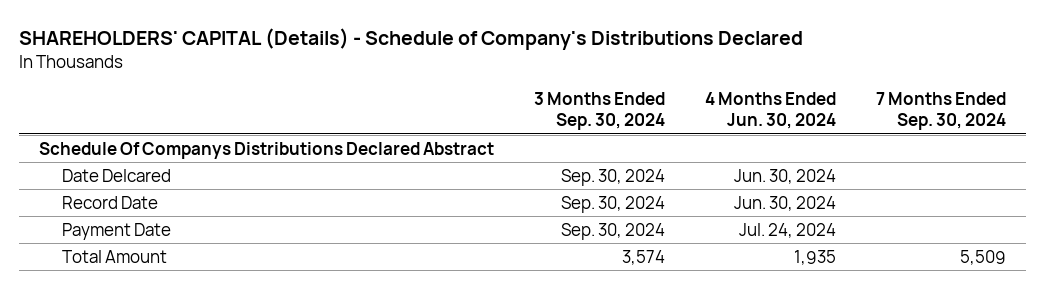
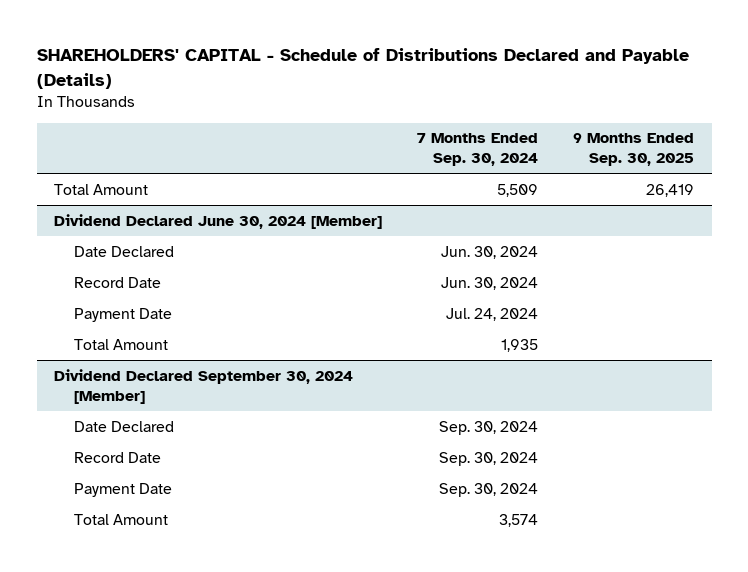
- SHAREHOLDERS' CAPITAL (Details) - Schedule of Company's Distributions Declared
+ SHAREHOLDERS' CAPITAL - Schedule of Distributions Declared and Payable (Details)
- | 3 Months Ended Sep. 30, 2024 | 4 Months Ended Jun. 30, 2024 | 7 Months Ended Sep. 30, 2024
+ | 7 Months Ended Sep. 30, 2024 | 9 Months Ended Sep. 30, 2025
- Schedule Of Companys Distributions Declared Abstract
- Date Delcared | Sep. 30, 2024 | Jun. 30, 2024 |
- Record Date | Sep. 30, 2024 | Jun. 30, 2024 |
- Payment Date | Sep. 30, 2024 | Jul. 24, 2024 |
+ Dividend Declared June 30, 2024 [Member]
+ Date Declared | Jun. 30, 2024 |
+ Record Date | Jun. 30, 2024 |
+ Payment Date | Jul. 24, 2024 |
+ Total Amount | 1,935 |
+ Dividend Declared September 30, 2024 [Member]
+ Date Declared | Sep. 30, 2024 |
+ Record Date | Sep. 30, 2024 |
+ Payment Date | Sep. 30, 2024 |
+ Total Amount | 3,574 |

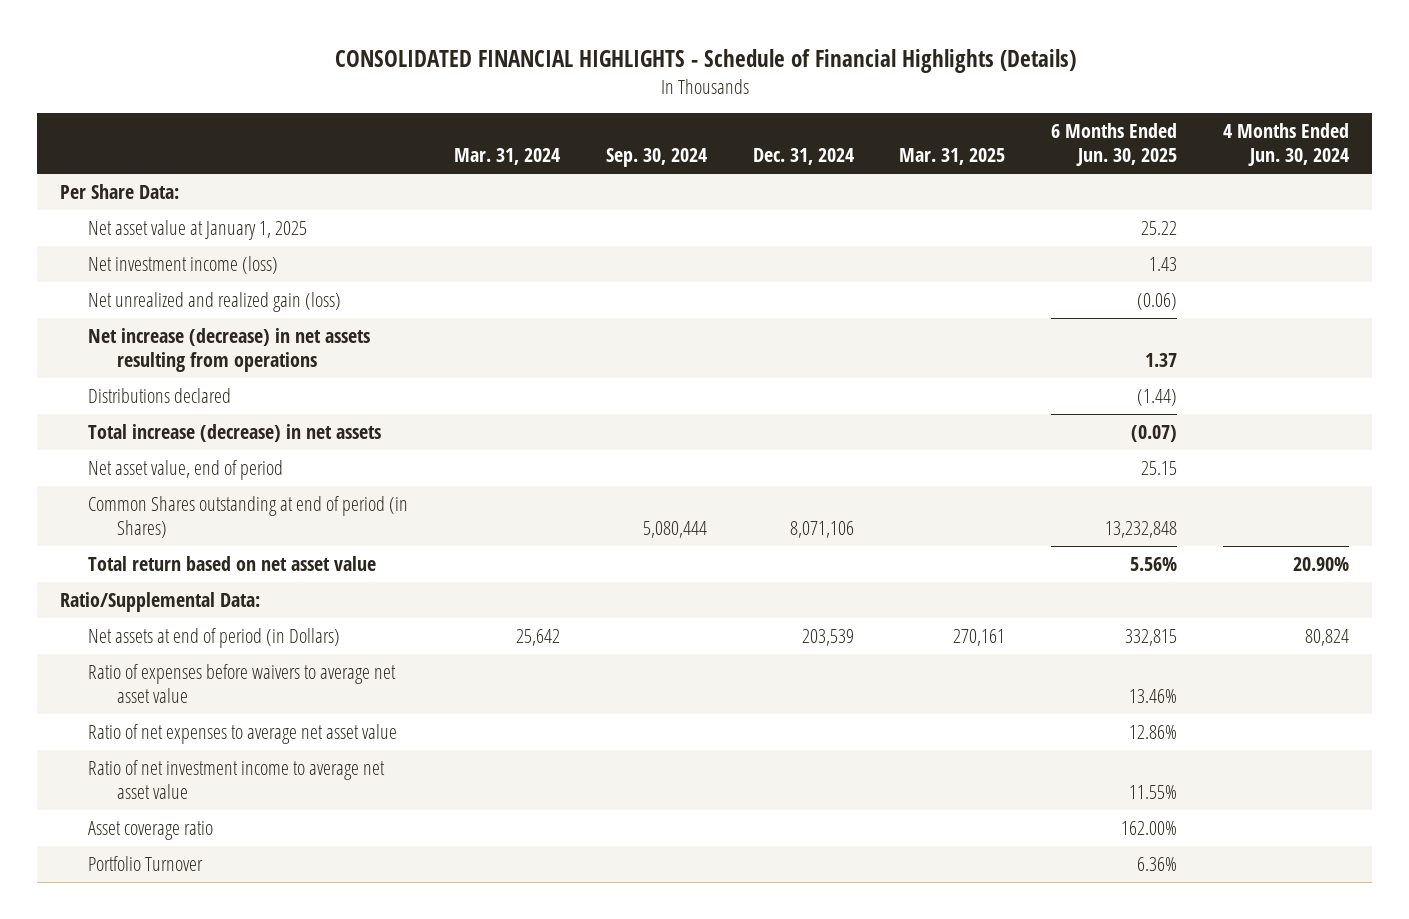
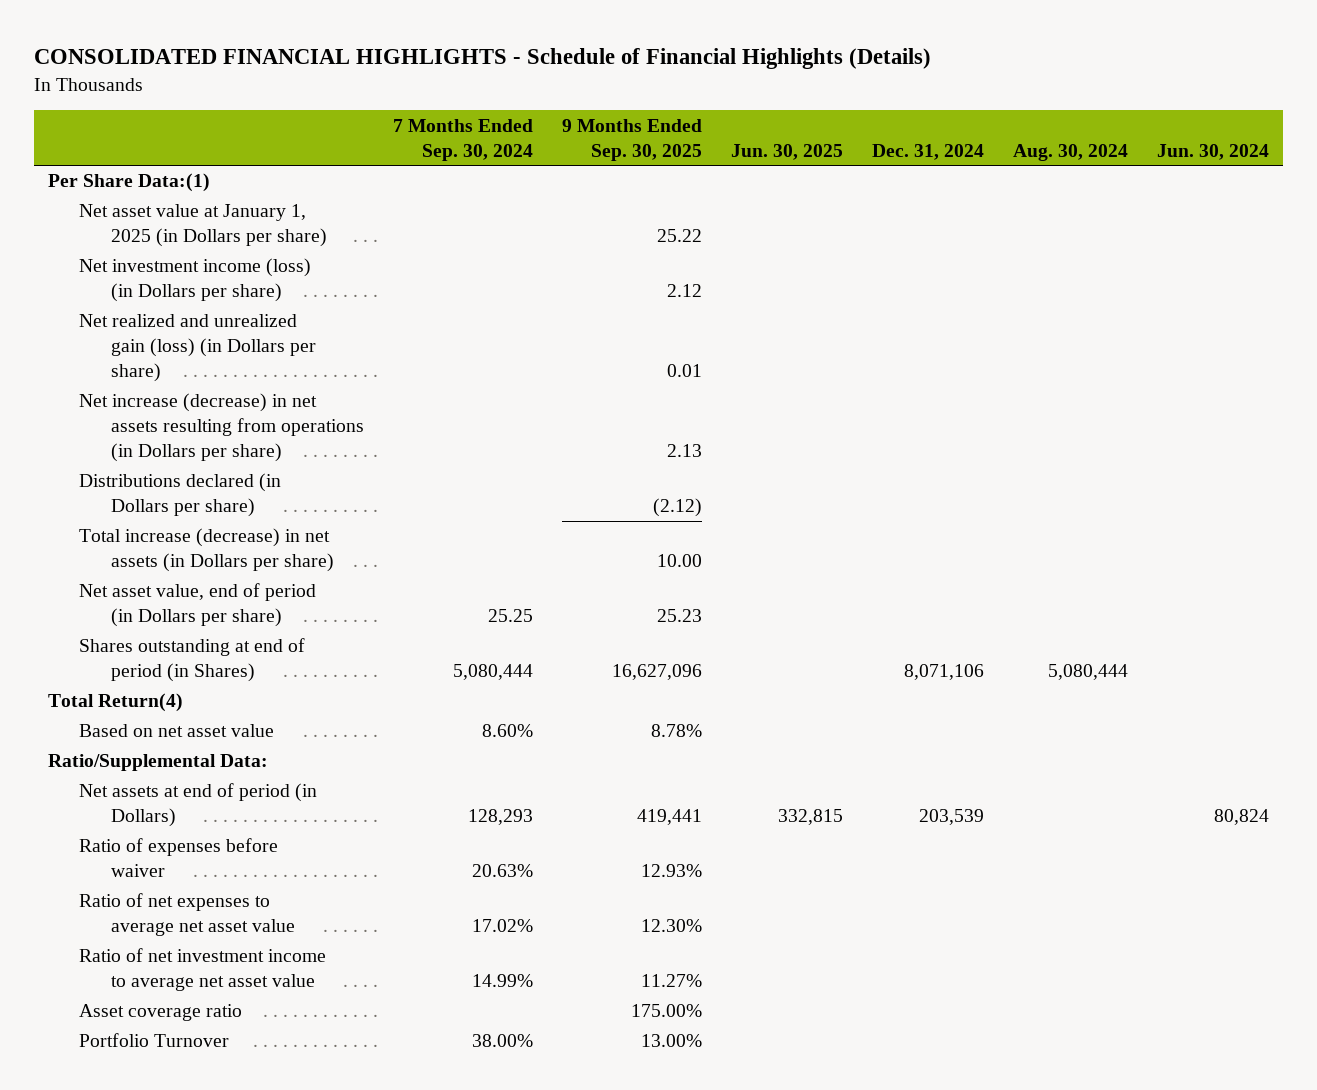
- | Mar. 31, 2024 | Sep. 30, 2024 | Dec. 31, 2024 | Mar. 31, 2025 | 6 Months Ended Jun. 30, 2025 | 4 Months Ended Jun. 30, 2024
+ | 7 Months Ended Sep. 30, 2024 | 9 Months Ended Sep. 30, 2025 | Jun. 30, 2025 | Dec. 31, 2024 | Aug. 30, 2024 | Jun. 30, 2024
- Per Share Data:
- Net asset value at January 1, 2025 | | | | | 25.22 |
- Net investment income (loss) | | | | | 1.43 |
- Net unrealized and realized gain (loss) | | | | | (0.06) |
- Net increase (decrease) in net assets resulting from operations | | | | | 1.37 |
- Distributions declared | | | | | (1.44) |
- Total increase (decrease) in net assets | | | | | (0.07) |
- Net asset value, end of period | | | | | 25.15 |
- Common Shares outstanding at end of period (in Shares) | | 5,080,444 | 8,071,106 | | 13,232,848 |
- Total return based on net asset value | | | | | 5.56% | 20.90%
+ Per Share Data:(1)
+ Net asset value at January 1, 2025 (in Dollars per share) | | 25.22 | | | |
+ Net investment income (loss) (in Dollars per share) | | 2.12 | | | |
+ Net realized and unrealized gain (loss) (in Dollars per share) | | 0.01 | | | |
+ Net increase (decrease) in net assets resulting from operations (in Dollars per share) | | 2.13 | | | |
+ Distributions declared (in Dollars per share) | | (2.12) | | | |
+ Total increase (decrease) in net assets (in Dollars per share) | | 10.00 | | | |
+ Net asset value, end of period (in Dollars per share) | 25.25 | 25.23 | | | |
+ Shares outstanding at end of period (in Shares) | 5,080,444 | 16,627,096 | | 8,071,106 | 5,080,444 |
+ Total Return(4)
+ Based on net asset value | 8.60% | 8.78% | | | |
- Ratio of expenses before waivers to average net asset value | | | | | 13.46% |
+ Ratio of expenses before waiver | 20.63% | 12.93% | | | |

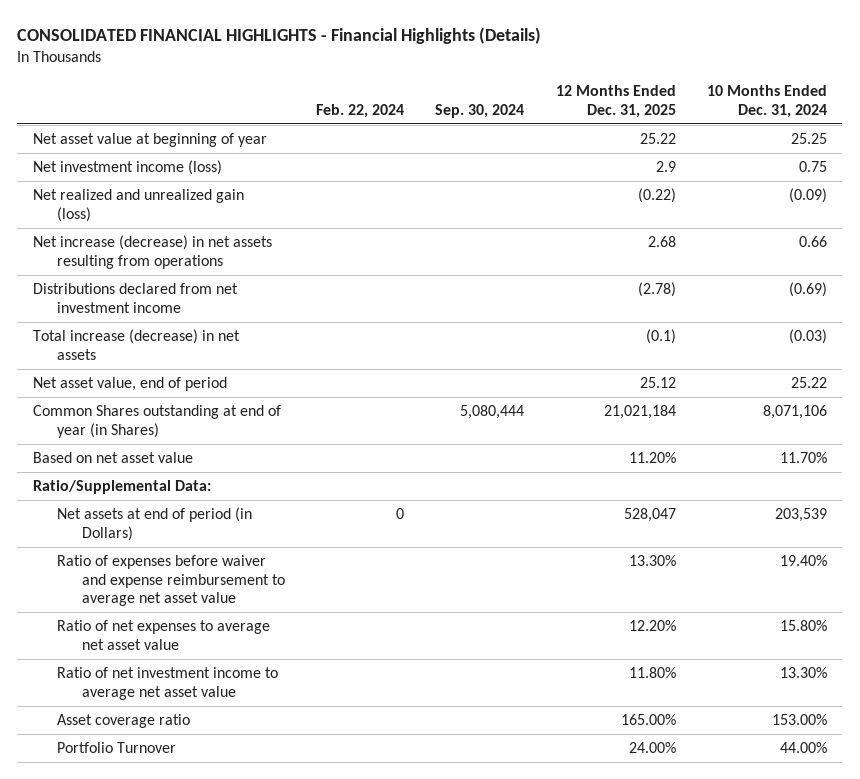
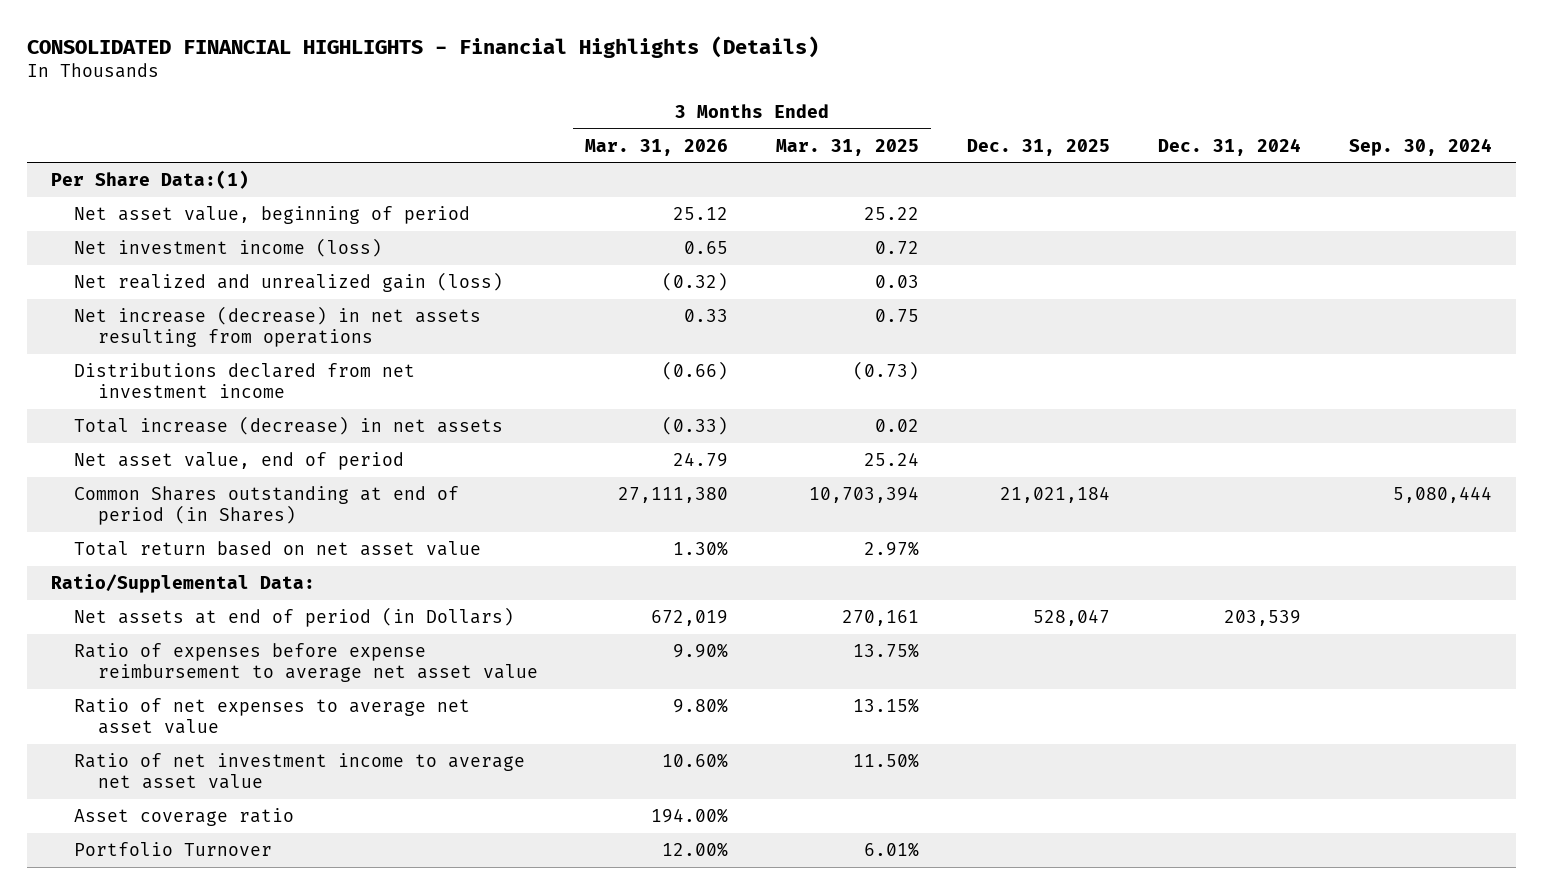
- | Feb. 22, 2024 | Sep. 30, 2024 | 12 Months Ended Dec. 31, 2025 | 10 Months Ended Dec. 31, 2024
+ | 3 Months Ended Mar. 31, 2026 | 3 Months Ended Mar. 31, 2025 | Dec. 31, 2025 | Dec. 31, 2024 | Sep. 30, 2024
- Net asset value at beginning of year | | | 25.22 | 25.25
+ Per Share Data:(1)
+ Net asset value, beginning of period | 25.12 | 25.22 | | |
- Common Shares outstanding at end of year (in Shares) | | 5,080,444 | 21,021,184 | 8,071,106
- Based on net asset value | | | 11.20% | 11.70%
+ Common Shares outstanding at end of period (in Shares) | 27,111,380 | 10,703,394 | 21,021,184 | | 5,080,444
+ Total return based on net asset value | 1.30% | 2.97% | | |
- Ratio of expenses before waiver and expense reimbursement to average net asset value | | | 13.30% | 19.40%
+ Ratio of expenses before expense reimbursement to average net asset value | 9.90% | 13.75% | | |

